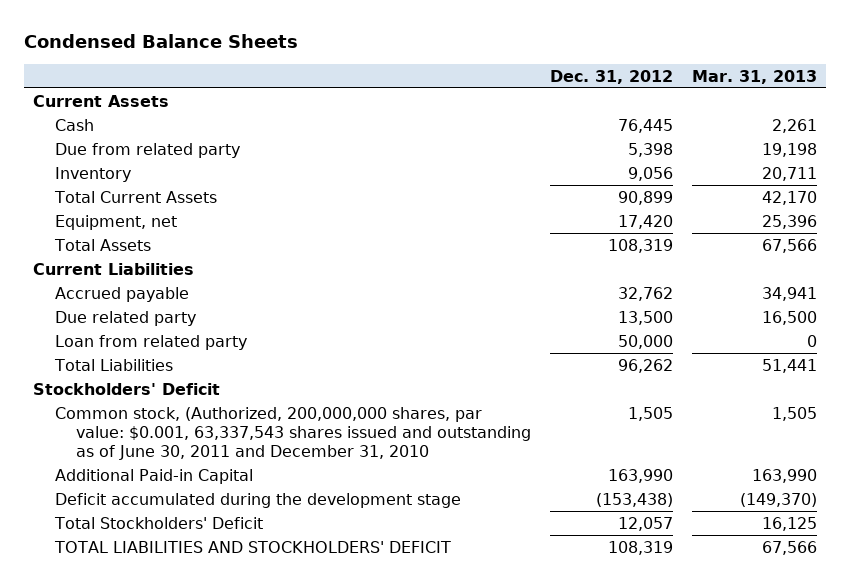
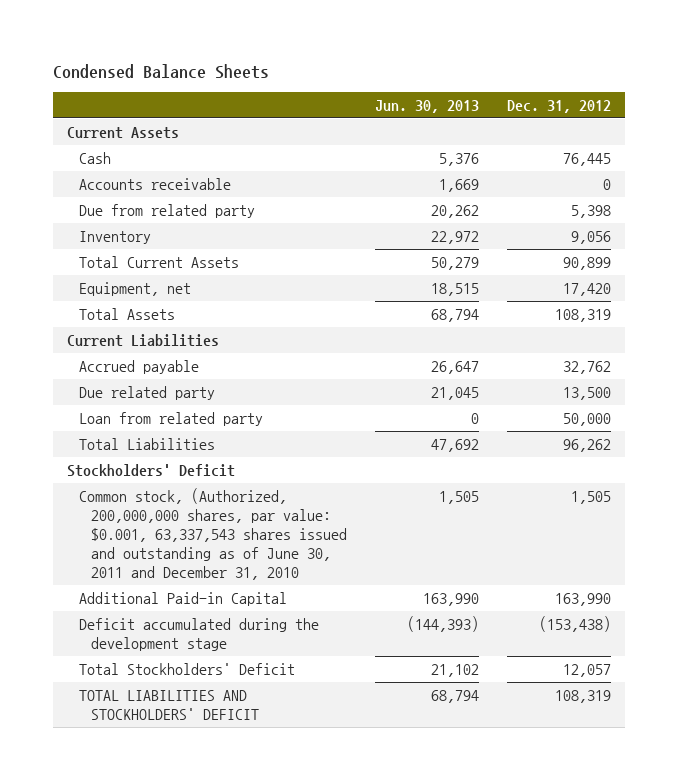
- | Dec. 31, 2012 | Mar. 31, 2013
+ | Jun. 30, 2013 | Dec. 31, 2012
+ Accounts receivable | 1,669 | 0

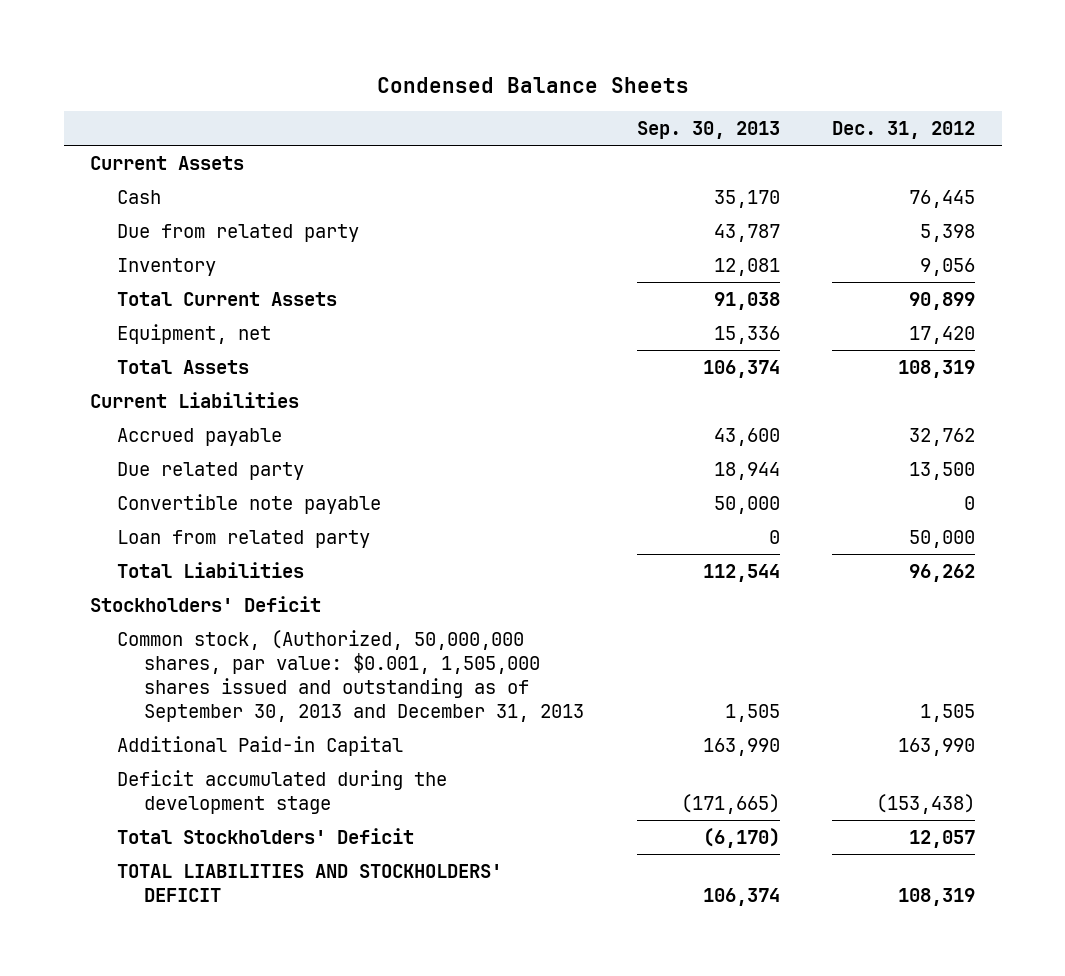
- | Jun. 30, 2013 | Dec. 31, 2012
+ | Sep. 30, 2013 | Dec. 31, 2012
- Accounts receivable | 1,669 | 0
+ Convertible note payable | 50,000 | 0
- Common stock, (Authorized, 200,000,000 shares, par value: $0.001, 63,337,543 shares issued and outstanding as of June 30, 2011 and December 31, 2010 | 1,505 | 1,505
+ Common stock, (Authorized, 50,000,000 shares, par value: $0.001, 1,505,000 shares issued and outstanding as of September 30, 2013 and December 31, 2013 | 1,505 | 1,505

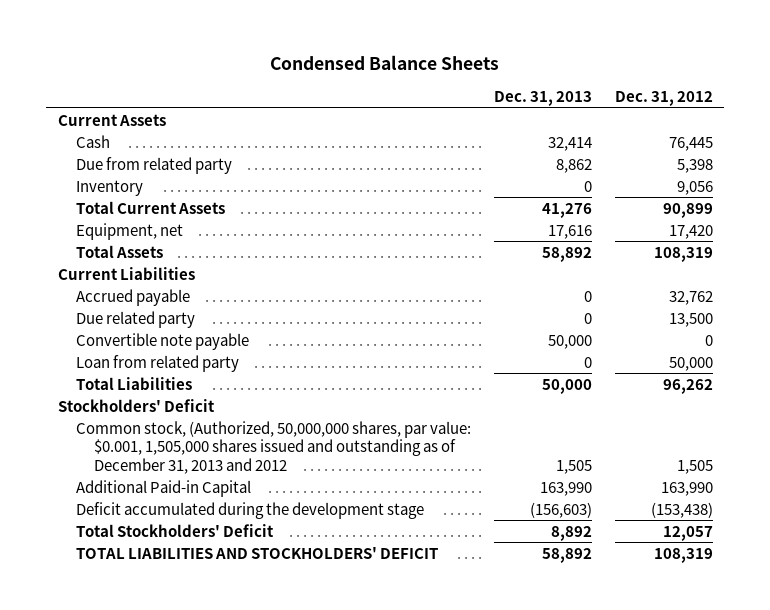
- | Sep. 30, 2013 | Dec. 31, 2012
+ | Dec. 31, 2013 | Dec. 31, 2012
- Common stock, (Authorized, 50,000,000 shares, par value: $0.001, 1,505,000 shares issued and outstanding as of September 30, 2013 and December 31, 2013 | 1,505 | 1,505
+ Common stock, (Authorized, 50,000,000 shares, par value: $0.001, 1,505,000 shares issued and outstanding as of December 31, 2013 and 2012 | 1,505 | 1,505

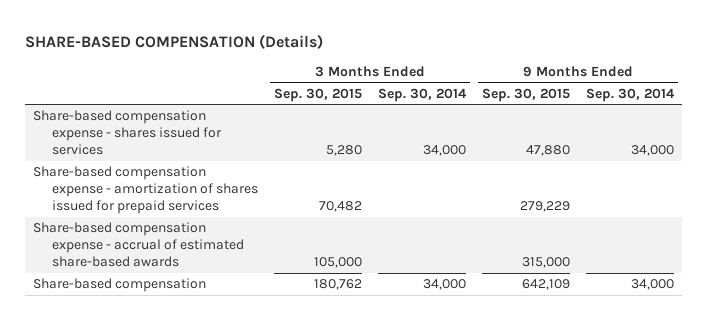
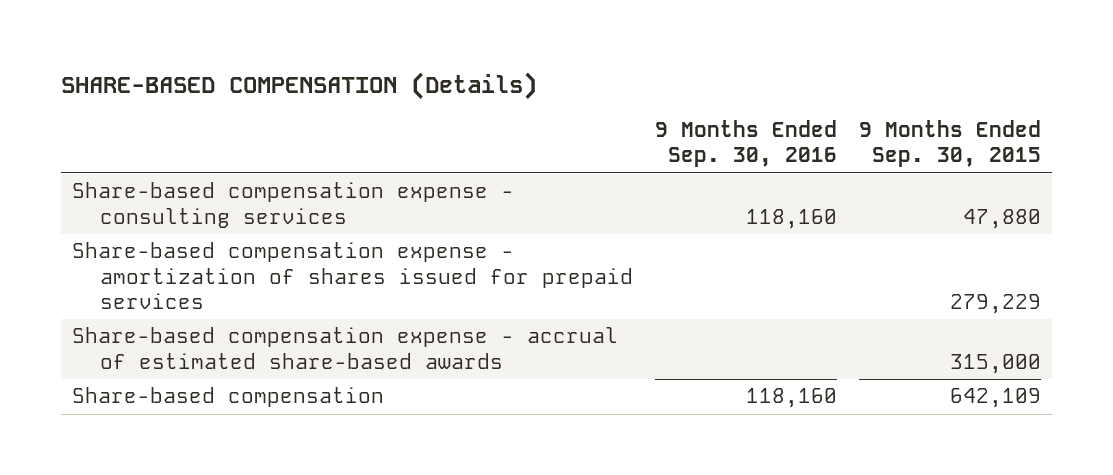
- | 3 Months Ended Sep. 30, 2015 | 3 Months Ended Sep. 30, 2014 | 9 Months Ended Sep. 30, 2015 | 9 Months Ended Sep. 30, 2014
+ | 9 Months Ended Sep. 30, 2016 | 9 Months Ended Sep. 30, 2015
- Share-based compensation expense - shares issued for services | 5,280 | 34,000 | 47,880 | 34,000
+ Share-based compensation expense - consulting services | 118,160 | 47,880

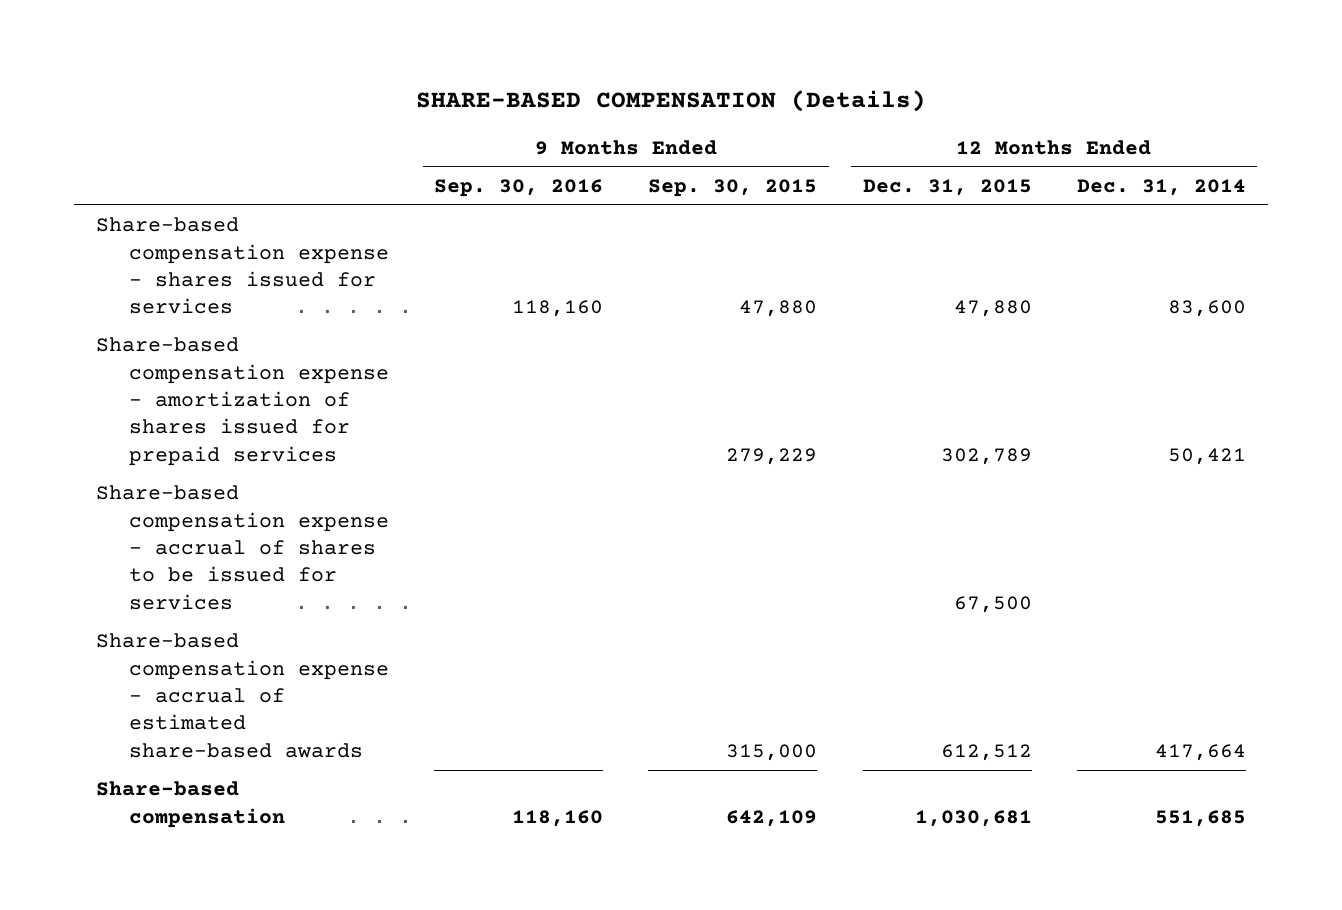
- | 9 Months Ended Sep. 30, 2016 | 9 Months Ended Sep. 30, 2015
+ | 9 Months Ended Sep. 30, 2016 | 9 Months Ended Sep. 30, 2015 | 12 Months Ended Dec. 31, 2015 | 12 Months Ended Dec. 31, 2014
- Share-based compensation expense - consulting services | 118,160 | 47,880
+ Share-based compensation expense - shares issued for services | 118,160 | 47,880 | 47,880 | 83,600
+ Share-based compensation expense - accrual of shares to be issued for services | | | 67,500 |

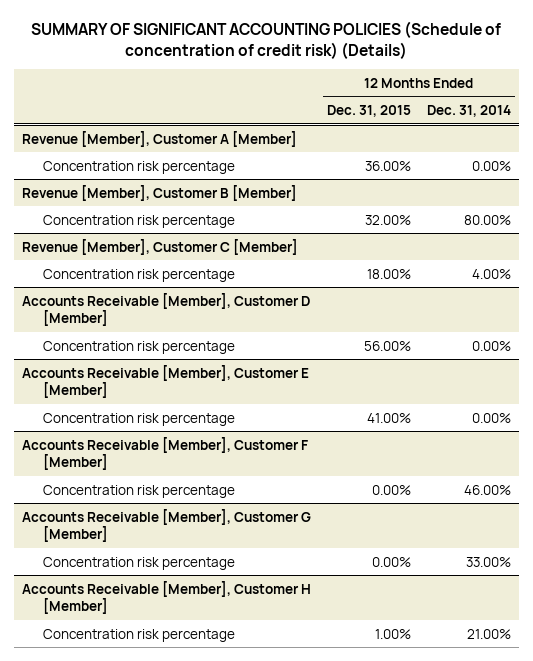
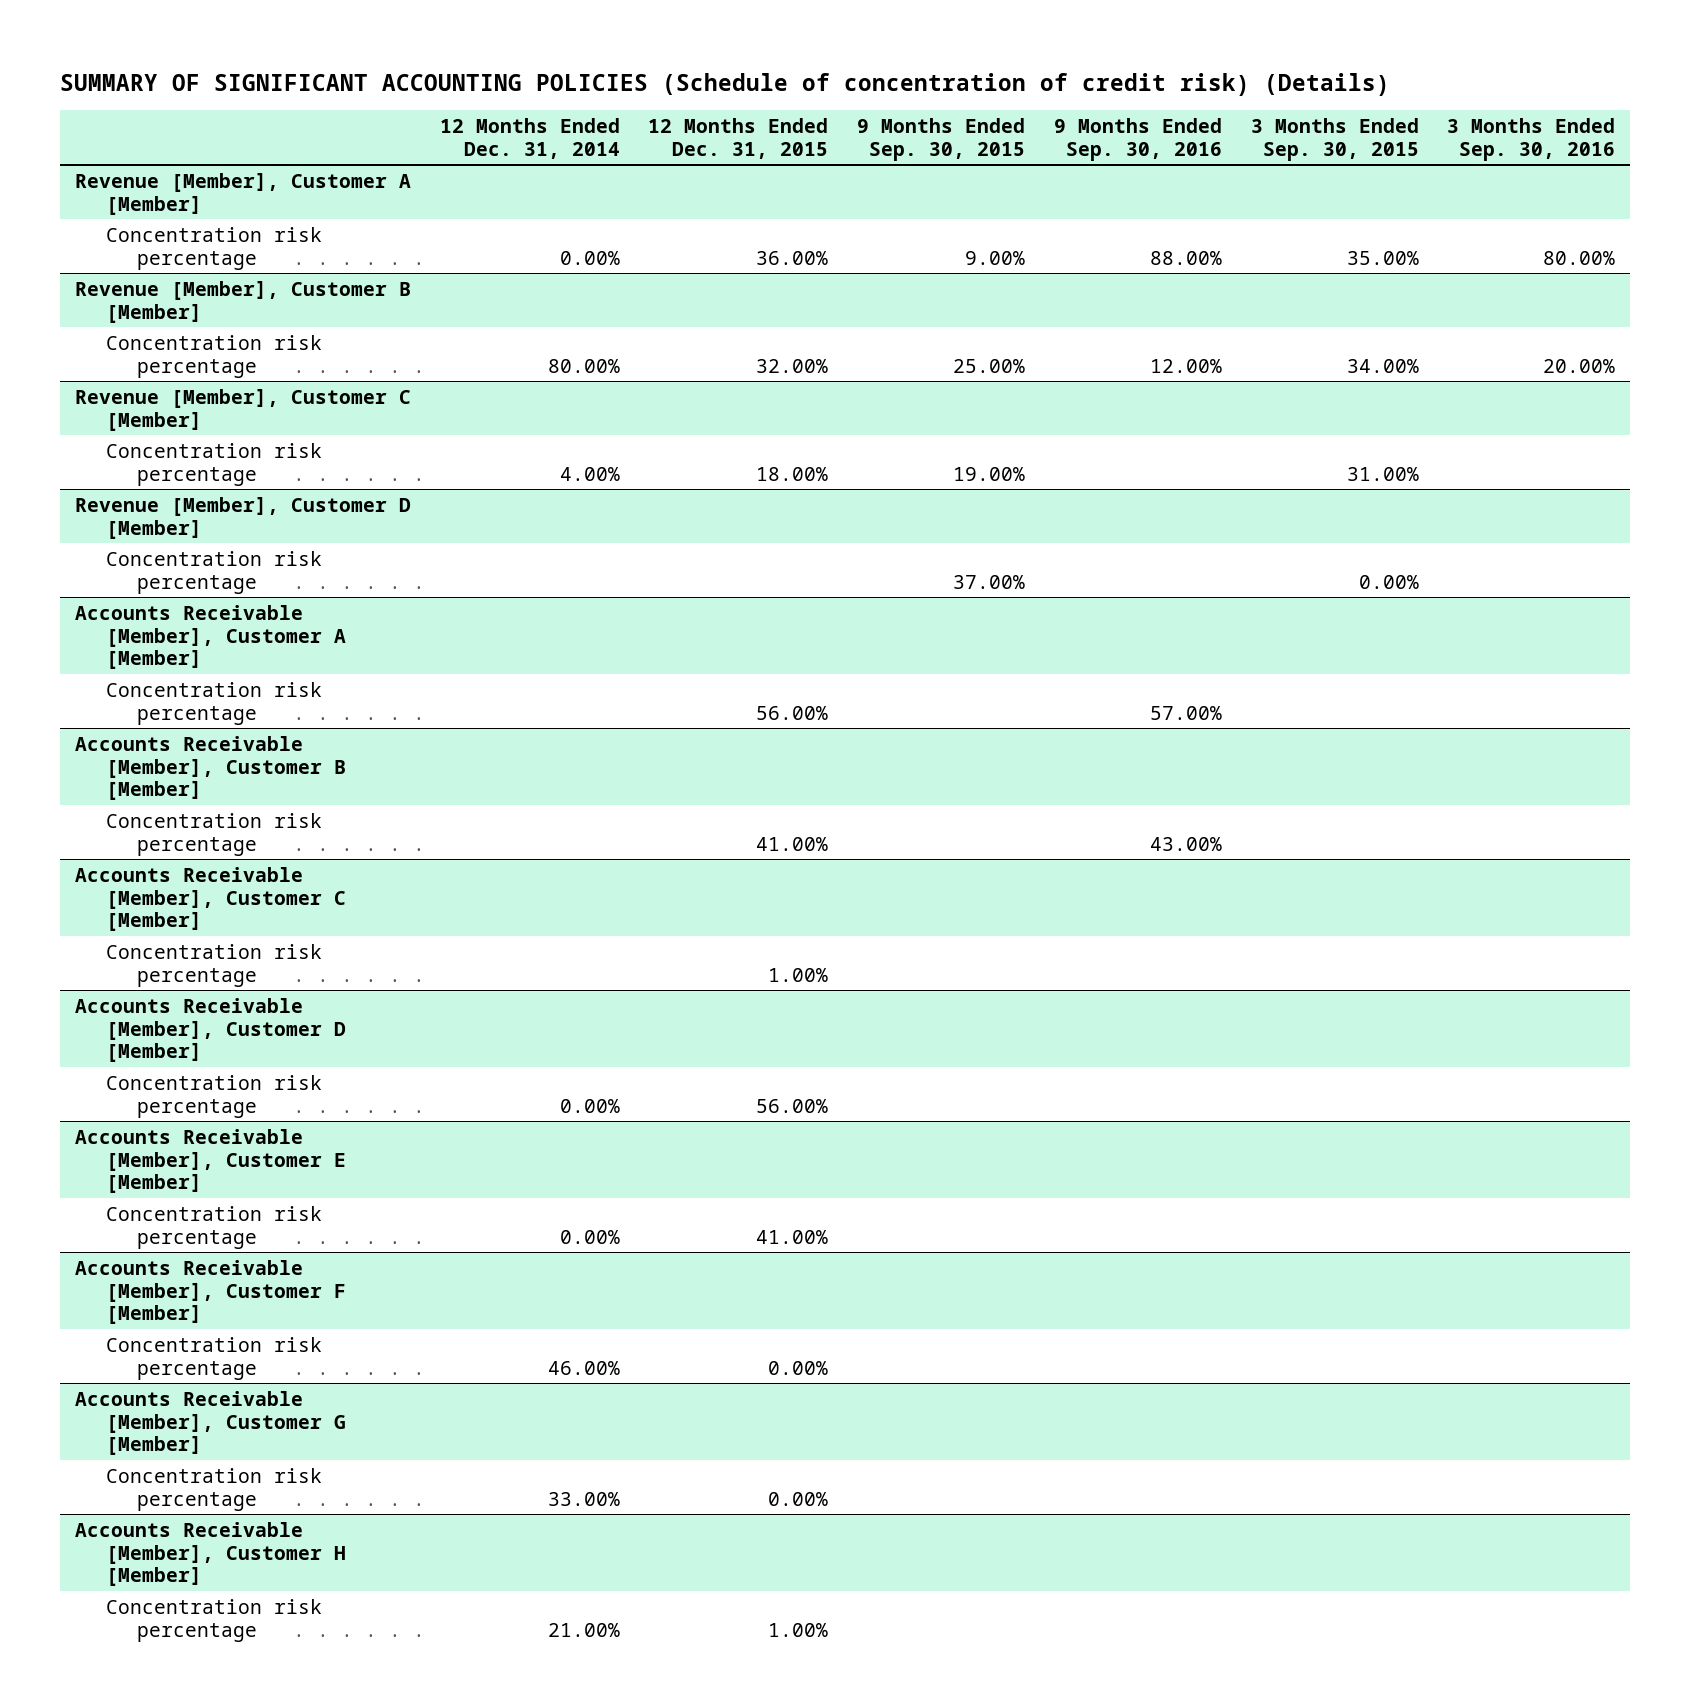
- | 12 Months Ended Dec. 31, 2015 | 12 Months Ended Dec. 31, 2014
+ | 12 Months Ended Dec. 31, 2014 | 12 Months Ended Dec. 31, 2015 | 9 Months Ended Sep. 30, 2015 | 9 Months Ended Sep. 30, 2016 | 3 Months Ended Sep. 30, 2015 | 3 Months Ended Sep. 30, 2016
+ Revenue [Member], Customer D [Member]
+ Concentration risk percentage | | | 37.00% | | 0.00% |
+ Accounts Receivable [Member], Customer A [Member]
+ Concentration risk percentage | | 56.00% | | 57.00% | |
+ Accounts Receivable [Member], Customer B [Member]
+ Concentration risk percentage | | 41.00% | | 43.00% | |
+ Accounts Receivable [Member], Customer C [Member]
+ Concentration risk percentage | | 1.00% | | | |

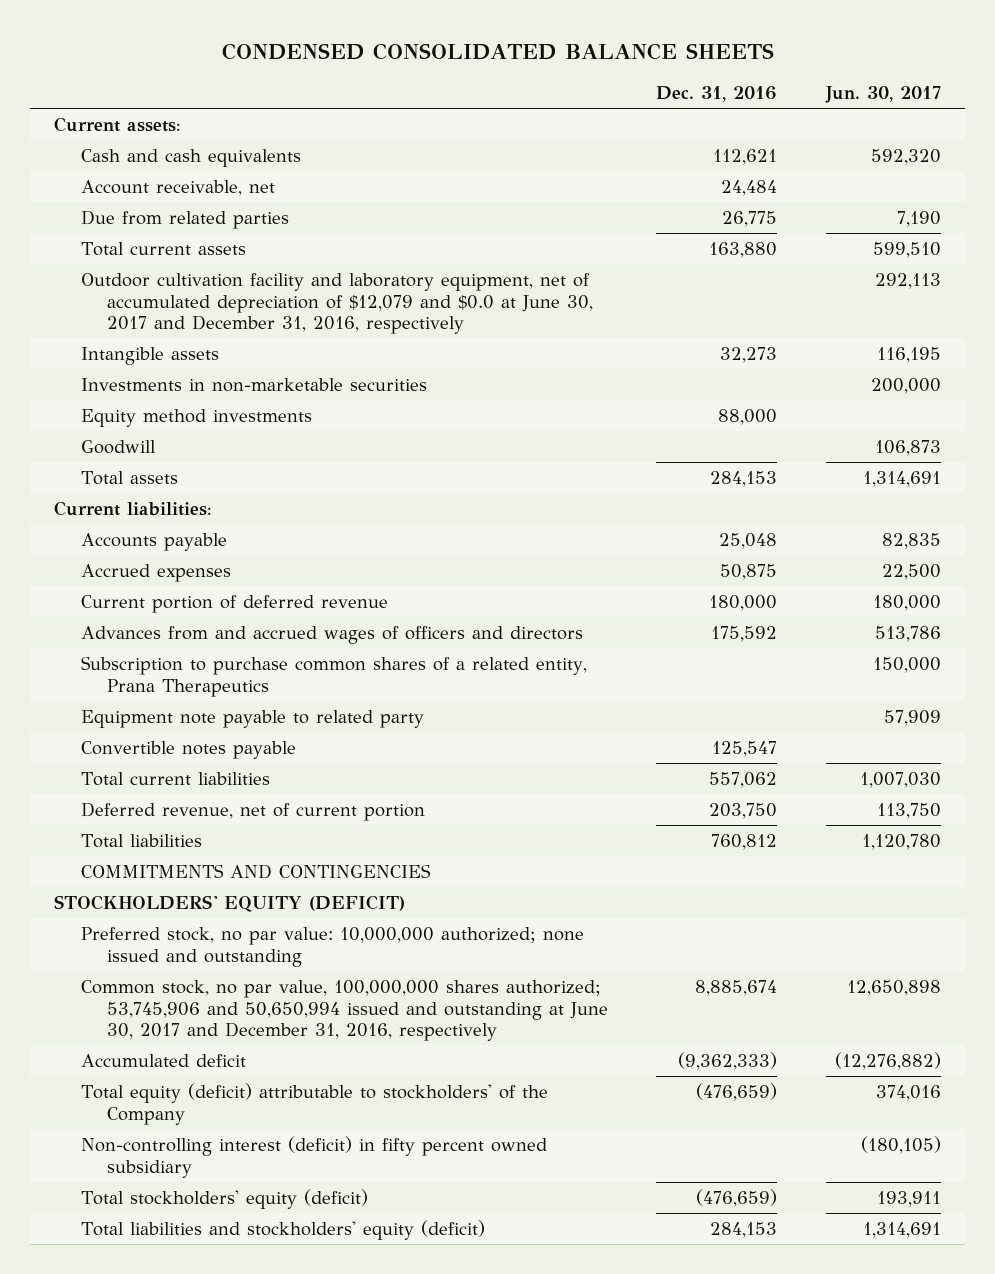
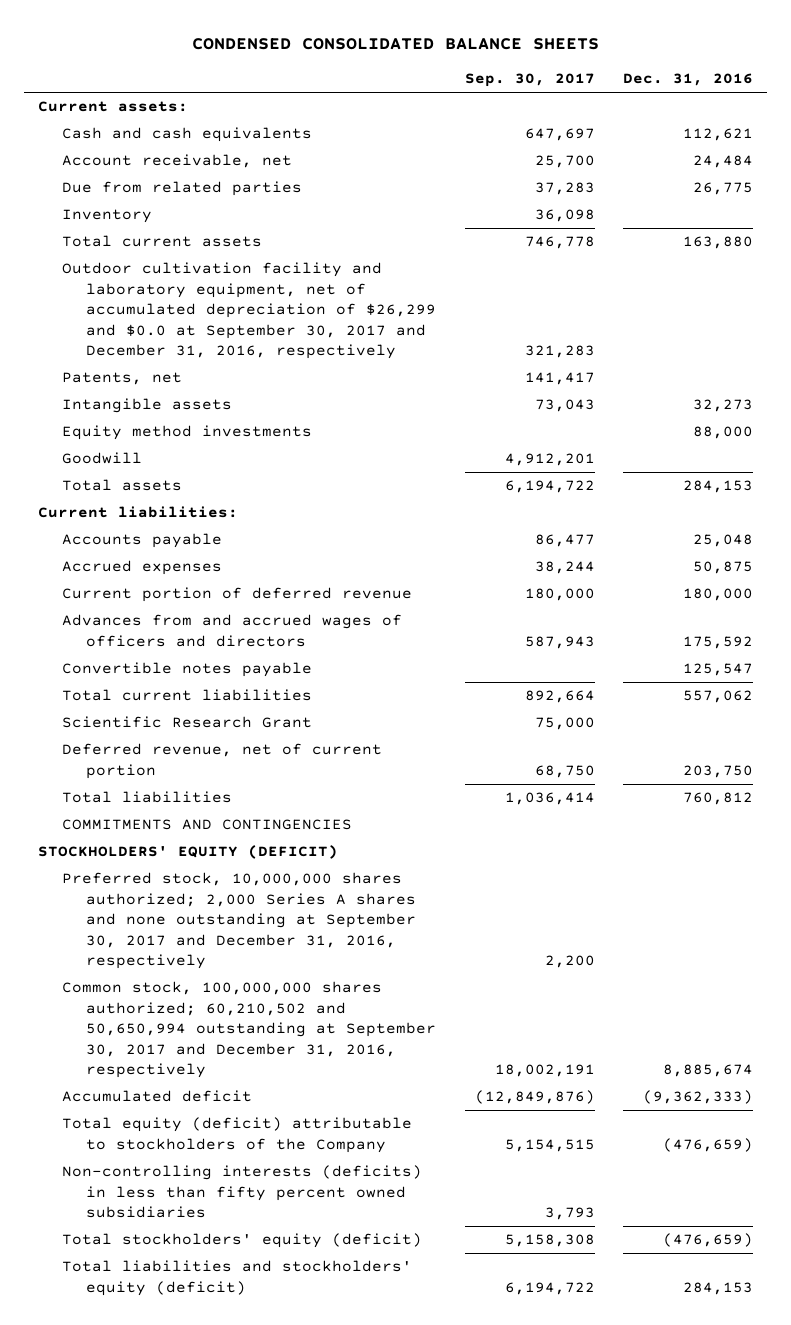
- | Dec. 31, 2016 | Jun. 30, 2017
+ | Sep. 30, 2017 | Dec. 31, 2016
+ Inventory | 36,098 |
- Outdoor cultivation facility and laboratory equipment, net of accumulated depreciation of $12,079 and $0.0 at June 30, 2017 and December 31, 2016, respectively | | 292,113
+ Outdoor cultivation facility and laboratory equipment, net of accumulated depreciation of $26,299 and $0.0 at September 30, 2017 and December 31, 2016, respectively | 321,283 |
+ Patents, net | 141,417 |
- Investments in non-marketable securities | | 200,000
- Subscription to purchase common shares of a related entity, Prana Therapeutics | | 150,000
- Equipment note payable to related party | | 57,909
+ Scientific Research Grant | 75,000 |
- Preferred stock, no par value: 10,000,000 authorized; none issued and outstanding
- Common stock, no par value, 100,000,000 shares authorized; 53,745,906 and 50,650,994 issued and outstanding at June 30, 2017 and December 31, 2016, respectively | 8,885,674 | 12,650,898
+ Preferred stock, 10,000,000 shares authorized; 2,000 Series A shares and none outstanding at September 30, 2017 and December 31, 2016, respectively | 2,200 |
+ Common stock, 100,000,000 shares authorized; 60,210,502 and 50,650,994 outstanding at September 30, 2017 and December 31, 2016, respectively | 18,002,191 | 8,885,674
- Total equity (deficit) attributable to stockholders' of the Company | (476,659) | 374,016
- Non-controlling interest (deficit) in fifty percent owned subsidiary | | (180,105)
+ Total equity (deficit) attributable to stockholders of the Company | 5,154,515 | (476,659)
+ Non-controlling interests (deficits) in less than fifty percent owned subsidiaries | 3,793 |

